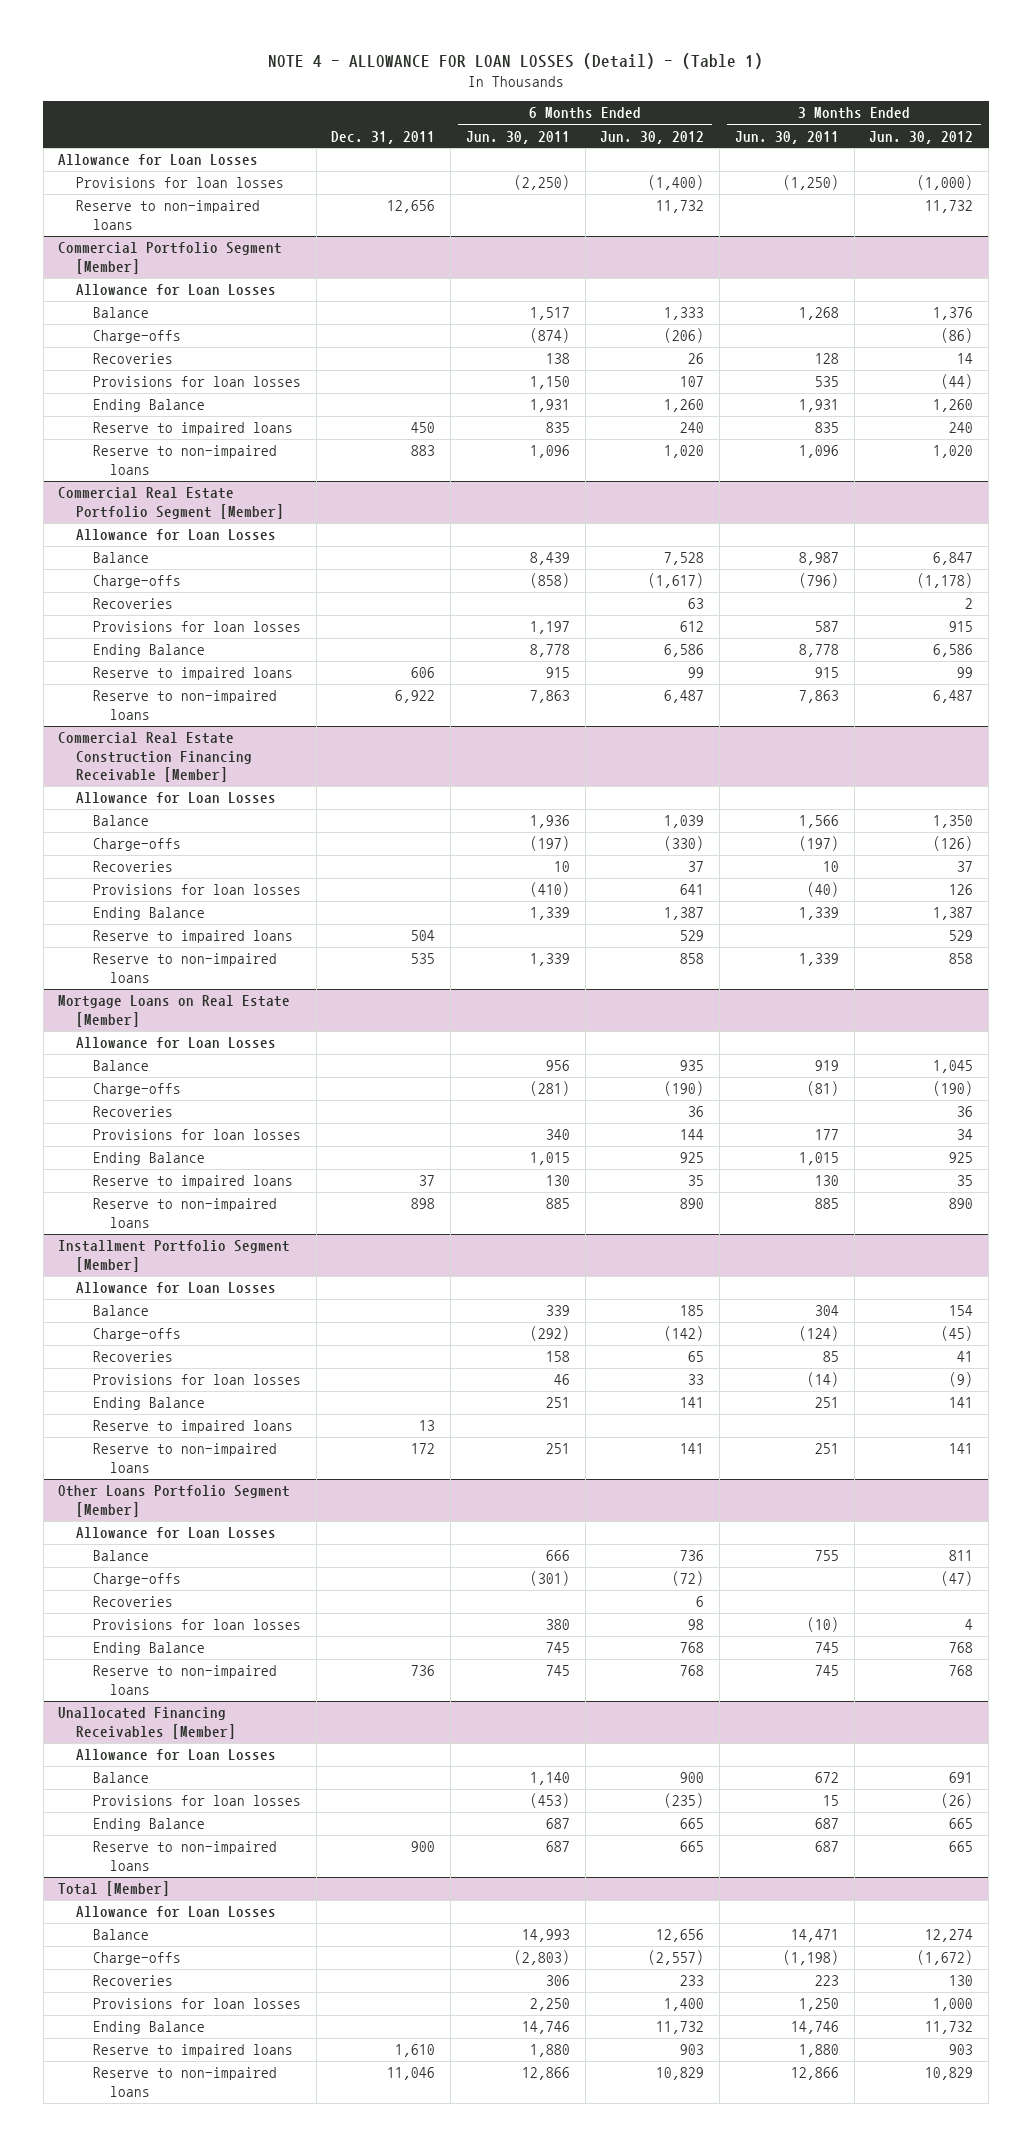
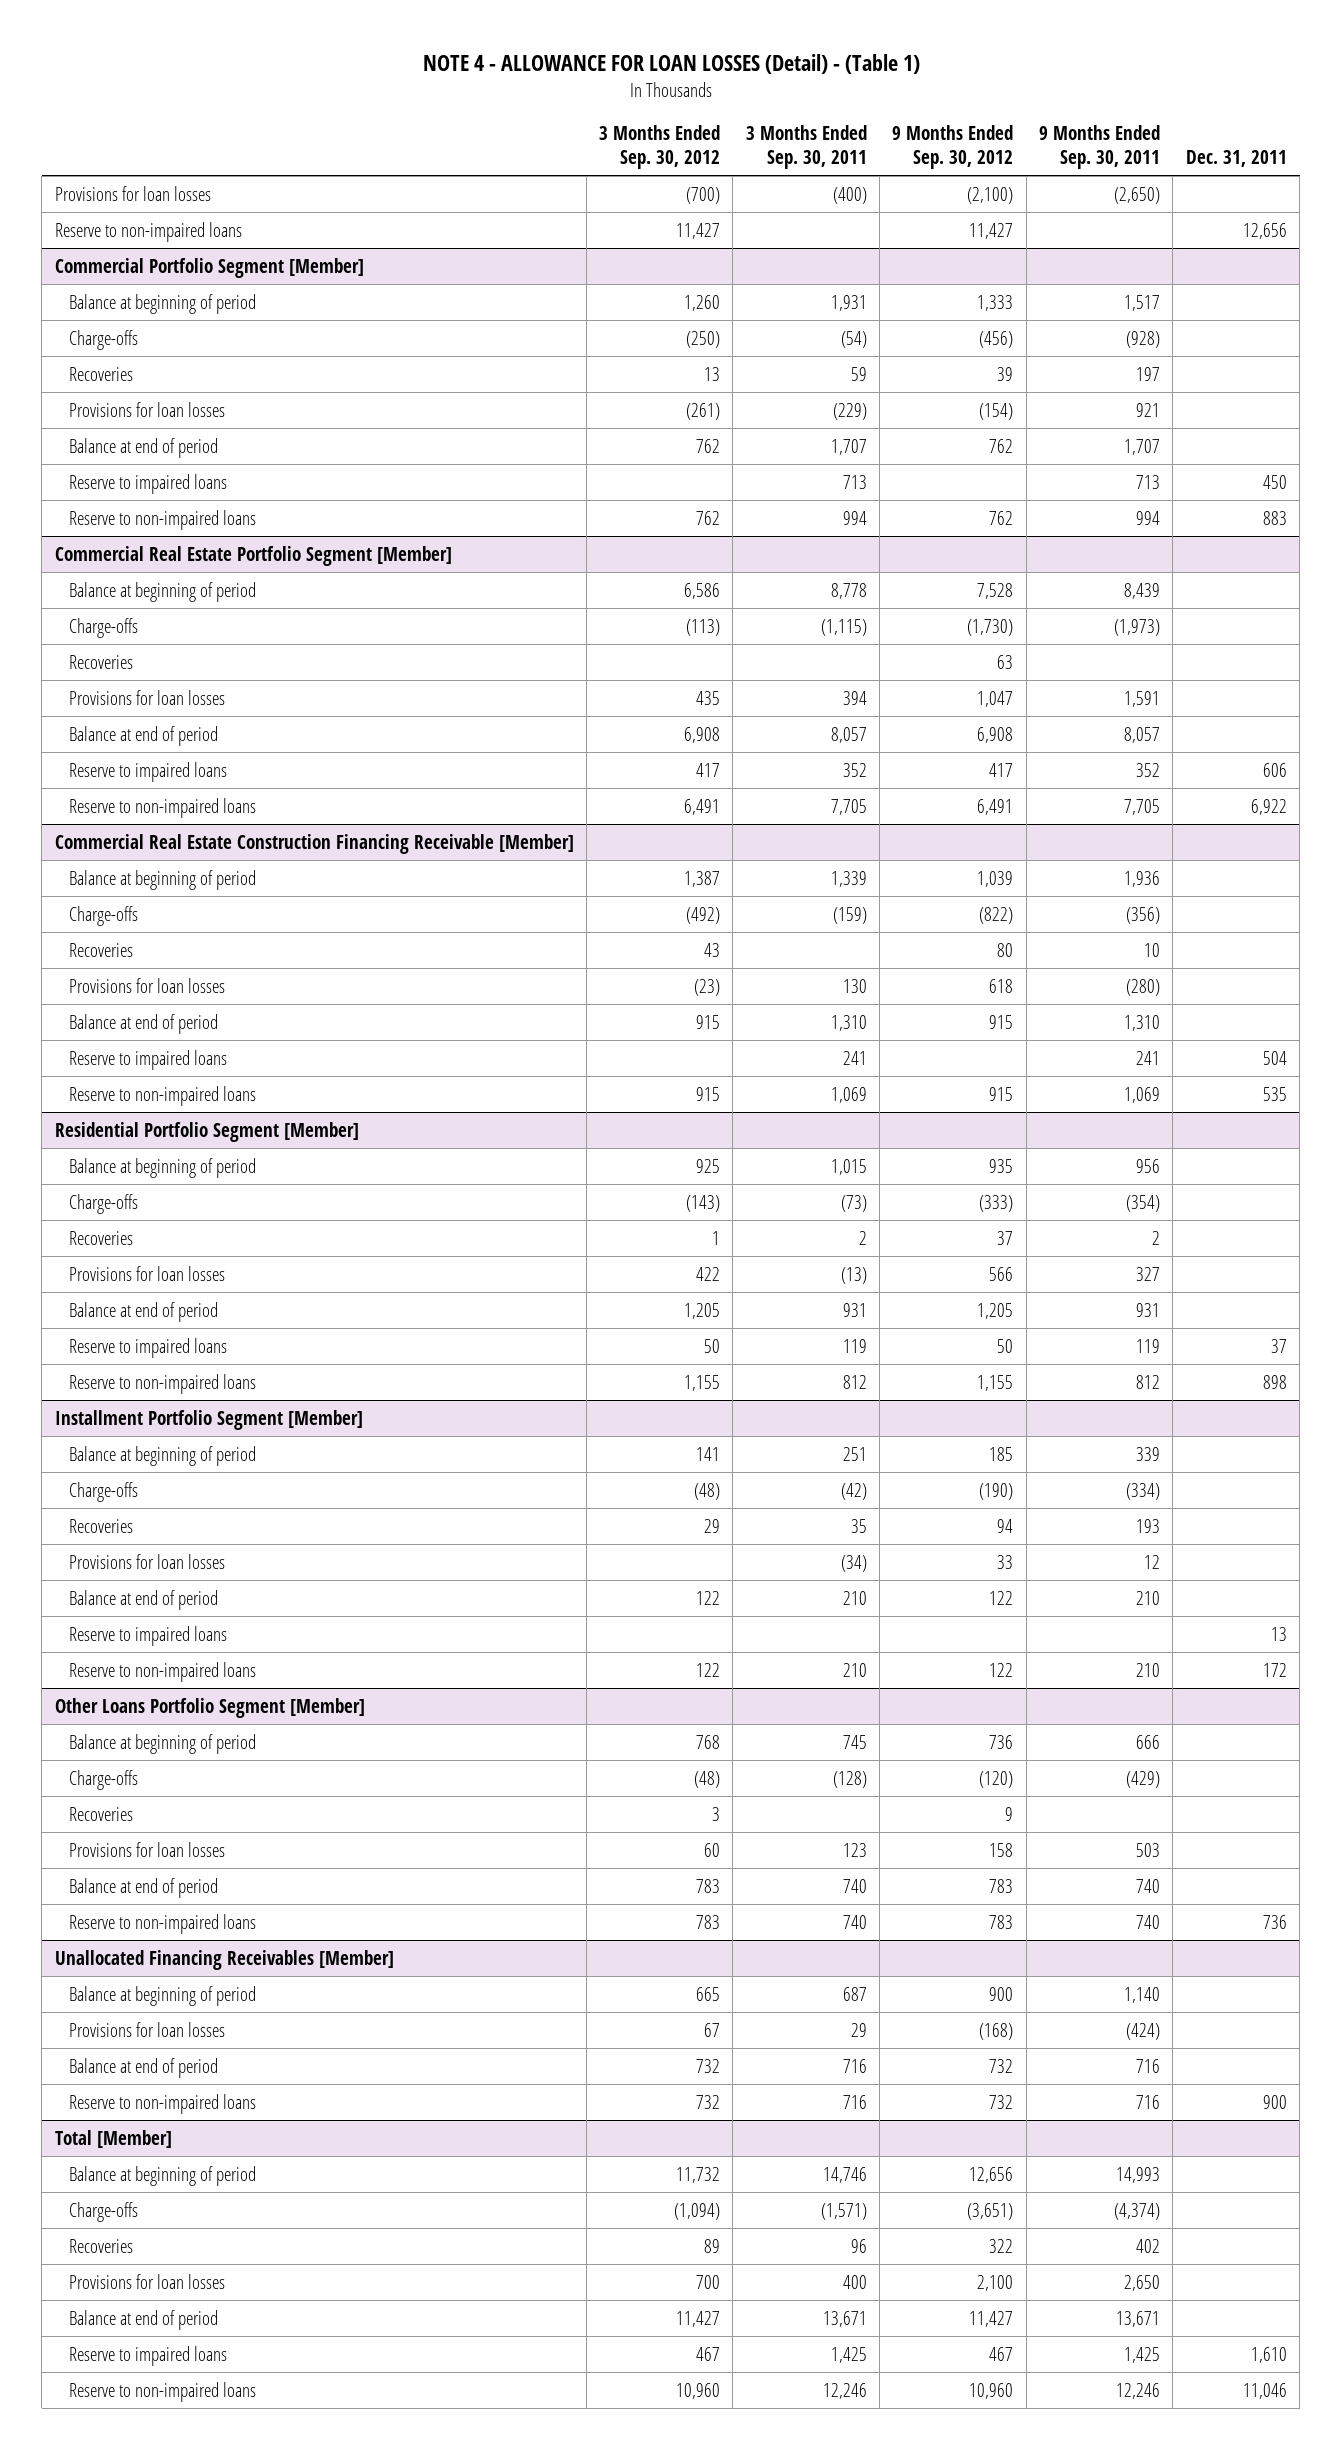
- | Dec. 31, 2011 | 6 Months Ended Jun. 30, 2011 | 6 Months Ended Jun. 30, 2012 | 3 Months Ended Jun. 30, 2011 | 3 Months Ended Jun. 30, 2012
+ | 3 Months Ended Sep. 30, 2012 | 3 Months Ended Sep. 30, 2011 | 9 Months Ended Sep. 30, 2012 | 9 Months Ended Sep. 30, 2011 | Dec. 31, 2011
- Allowance for Loan Losses
@ Commercial Portfolio Segment [Member]
- Allowance for Loan Losses
- Balance | | 1,517 | 1,333 | 1,268 | 1,376
+ Balance at beginning of period | 1,260 | 1,931 | 1,333 | 1,517 |
- Ending Balance | | 1,931 | 1,260 | 1,931 | 1,260
+ Balance at end of period | 762 | 1,707 | 762 | 1,707 |
@ Commercial Real Estate Portfolio Segment [Member]
- Allowance for Loan Losses
- Balance | | 8,439 | 7,528 | 8,987 | 6,847
+ Balance at beginning of period | 6,586 | 8,778 | 7,528 | 8,439 |
- Ending Balance | | 8,778 | 6,586 | 8,778 | 6,586
+ Balance at end of period | 6,908 | 8,057 | 6,908 | 8,057 |
@ Commercial Real Estate Construction Financing Receivable [Member]
- Allowance for Loan Losses
- Balance | | 1,936 | 1,039 | 1,566 | 1,350
+ Balance at beginning of period | 1,387 | 1,339 | 1,039 | 1,936 |
- Ending Balance | | 1,339 | 1,387 | 1,339 | 1,387
+ Balance at end of period | 915 | 1,310 | 915 | 1,310 |
- Mortgage Loans on Real Estate [Member]
- Allowance for Loan Losses
- Balance | | 956 | 935 | 919 | 1,045
+ Residential Portfolio Segment [Member]
+ Balance at beginning of period | 925 | 1,015 | 935 | 956 |
- Ending Balance | | 1,015 | 925 | 1,015 | 925
+ Balance at end of period | 1,205 | 931 | 1,205 | 931 |
@ Installment Portfolio Segment [Member]
- Allowance for Loan Losses
- Balance | | 339 | 185 | 304 | 154
+ Balance at beginning of period | 141 | 251 | 185 | 339 |
- Ending Balance | | 251 | 141 | 251 | 141
+ Balance at end of period | 122 | 210 | 122 | 210 |
@ Other Loans Portfolio Segment [Member]
- Allowance for Loan Losses
- Balance | | 666 | 736 | 755 | 811
+ Balance at beginning of period | 768 | 745 | 736 | 666 |
- Ending Balance | | 745 | 768 | 745 | 768
+ Balance at end of period | 783 | 740 | 783 | 740 |
@ Unallocated Financing Receivables [Member]
- Allowance for Loan Losses
- Balance | | 1,140 | 900 | 672 | 691
+ Balance at beginning of period | 665 | 687 | 900 | 1,140 |
- Ending Balance | | 687 | 665 | 687 | 665
+ Balance at end of period | 732 | 716 | 732 | 716 |
@ Total [Member]
- Allowance for Loan Losses
- Balance | | 14,993 | 12,656 | 14,471 | 12,274
+ Balance at beginning of period | 11,732 | 14,746 | 12,656 | 14,993 |
- Ending Balance | | 14,746 | 11,732 | 14,746 | 11,732
+ Balance at end of period | 11,427 | 13,671 | 11,427 | 13,671 |

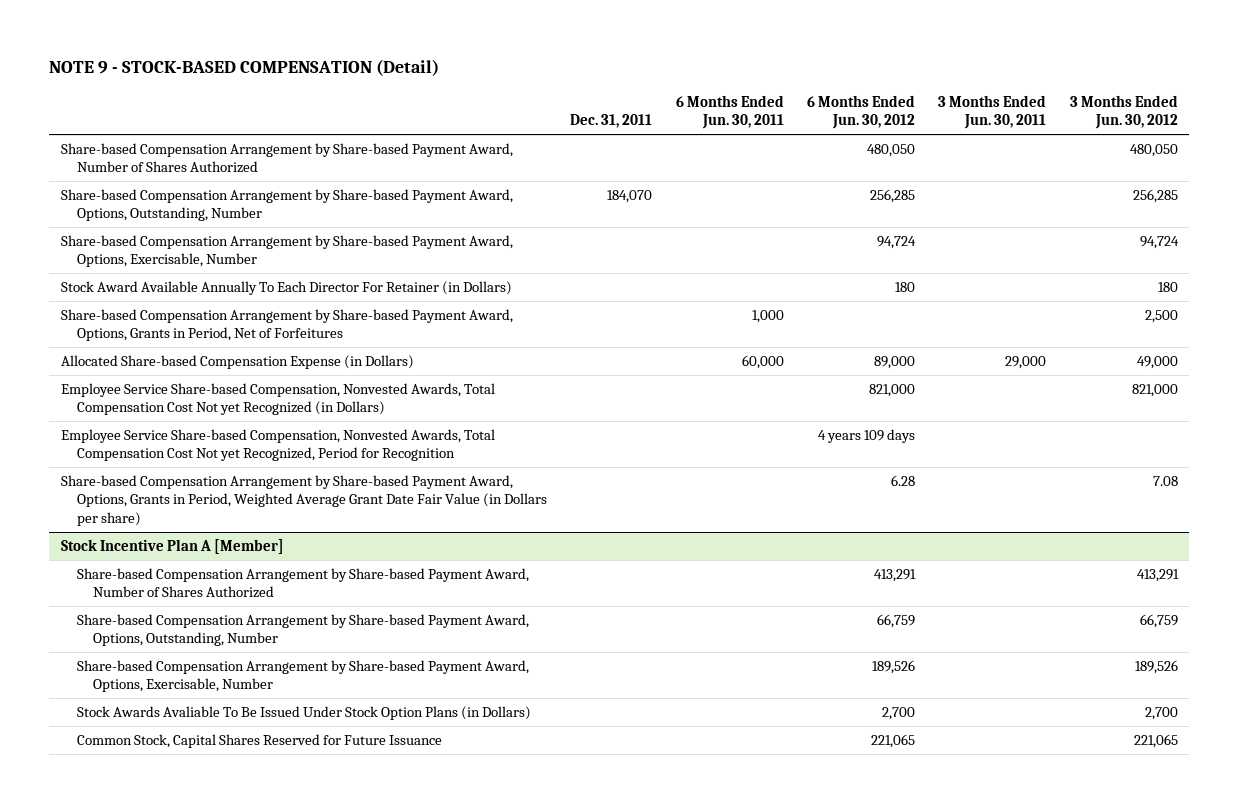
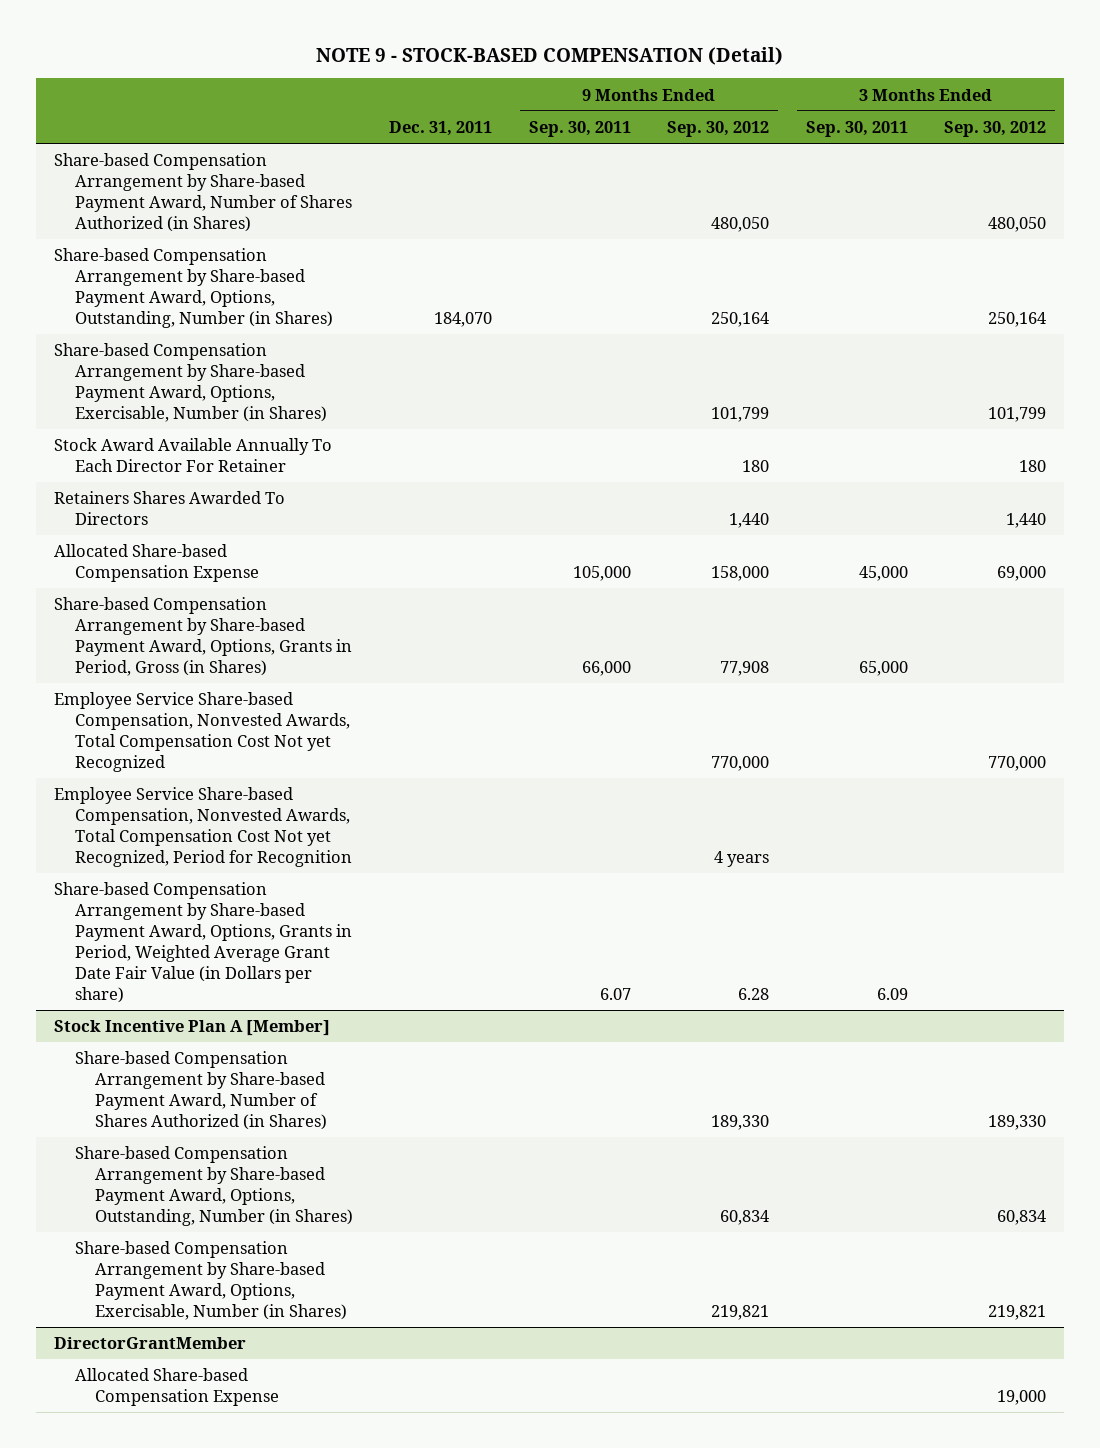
- | Dec. 31, 2011 | 6 Months Ended Jun. 30, 2011 | 6 Months Ended Jun. 30, 2012 | 3 Months Ended Jun. 30, 2011 | 3 Months Ended Jun. 30, 2012
+ | Dec. 31, 2011 | 9 Months Ended Sep. 30, 2011 | 9 Months Ended Sep. 30, 2012 | 3 Months Ended Sep. 30, 2011 | 3 Months Ended Sep. 30, 2012
- Share-based Compensation Arrangement by Share-based Payment Award, Number of Shares Authorized | | | 480,050 | | 480,050
- Share-based Compensation Arrangement by Share-based Payment Award, Options, Outstanding, Number | 184,070 | | 256,285 | | 256,285
- Share-based Compensation Arrangement by Share-based Payment Award, Options, Exercisable, Number | | | 94,724 | | 94,724
- Stock Award Available Annually To Each Director For Retainer (in Dollars) | | | 180 | | 180
- Share-based Compensation Arrangement by Share-based Payment Award, Options, Grants in Period, Net of Forfeitures | | 1,000 | | | 2,500
- Allocated Share-based Compensation Expense (in Dollars) | | 60,000 | 89,000 | 29,000 | 49,000
- Employee Service Share-based Compensation, Nonvested Awards, Total Compensation Cost Not yet Recognized (in Dollars) | | | 821,000 | | 821,000
+ Share-based Compensation Arrangement by Share-based Payment Award, Number of Shares Authorized (in Shares) | | | 480,050 | | 480,050
+ Share-based Compensation Arrangement by Share-based Payment Award, Options, Outstanding, Number (in Shares) | 184,070 | | 250,164 | | 250,164
+ Share-based Compensation Arrangement by Share-based Payment Award, Options, Exercisable, Number (in Shares) | | | 101,799 | | 101,799
+ Stock Award Available Annually To Each Director For Retainer | | | 180 | | 180
+ Retainers Shares Awarded To Directors | | | 1,440 | | 1,440
+ Allocated Share-based Compensation Expense | | 105,000 | 158,000 | 45,000 | 69,000
+ Share-based Compensation Arrangement by Share-based Payment Award, Options, Grants in Period, Gross (in Shares) | | 66,000 | 77,908 | 65,000 |
+ Employee Service Share-based Compensation, Nonvested Awards, Total Compensation Cost Not yet Recognized | | | 770,000 | | 770,000
@ Stock Incentive Plan A [Member]
- Share-based Compensation Arrangement by Share-based Payment Award, Number of Shares Authorized | | | 413,291 | | 413,291
- Share-based Compensation Arrangement by Share-based Payment Award, Options, Outstanding, Number | | | 66,759 | | 66,759
- Share-based Compensation Arrangement by Share-based Payment Award, Options, Exercisable, Number | | | 189,526 | | 189,526
- Stock Awards Avaliable To Be Issued Under Stock Option Plans (in Dollars) | | | 2,700 | | 2,700
- Common Stock, Capital Shares Reserved for Future Issuance | | | 221,065 | | 221,065
+ Share-based Compensation Arrangement by Share-based Payment Award, Number of Shares Authorized (in Shares) | | | 189,330 | | 189,330
+ Share-based Compensation Arrangement by Share-based Payment Award, Options, Outstanding, Number (in Shares) | | | 60,834 | | 60,834
+ Share-based Compensation Arrangement by Share-based Payment Award, Options, Exercisable, Number (in Shares) | | | 219,821 | | 219,821
+ DirectorGrantMember
+ Allocated Share-based Compensation Expense | | | | | 19,000

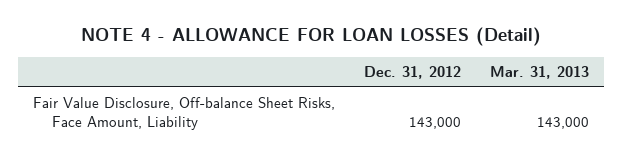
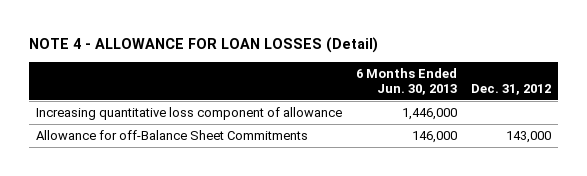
- | Dec. 31, 2012 | Mar. 31, 2013
+ | 6 Months Ended Jun. 30, 2013 | Dec. 31, 2012
- Fair Value Disclosure, Off-balance Sheet Risks, Face Amount, Liability | 143,000 | 143,000
+ Increasing quantitative loss component of allowance | 1,446,000 |
+ Allowance for off-Balance Sheet Commitments | 146,000 | 143,000

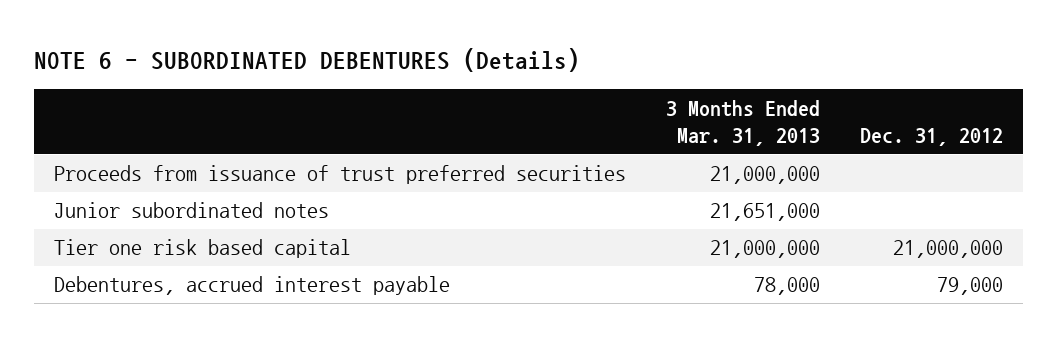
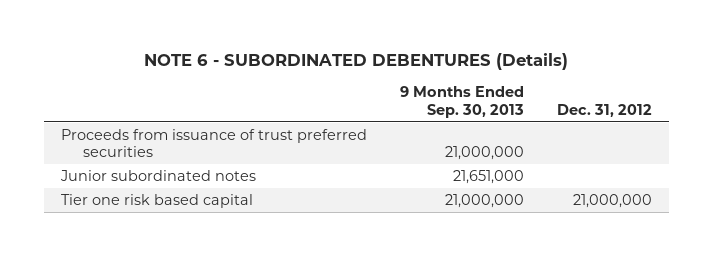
- | 3 Months Ended Mar. 31, 2013 | Dec. 31, 2012
+ | 9 Months Ended Sep. 30, 2013 | Dec. 31, 2012
- Debentures, accrued interest payable | 78,000 | 79,000

